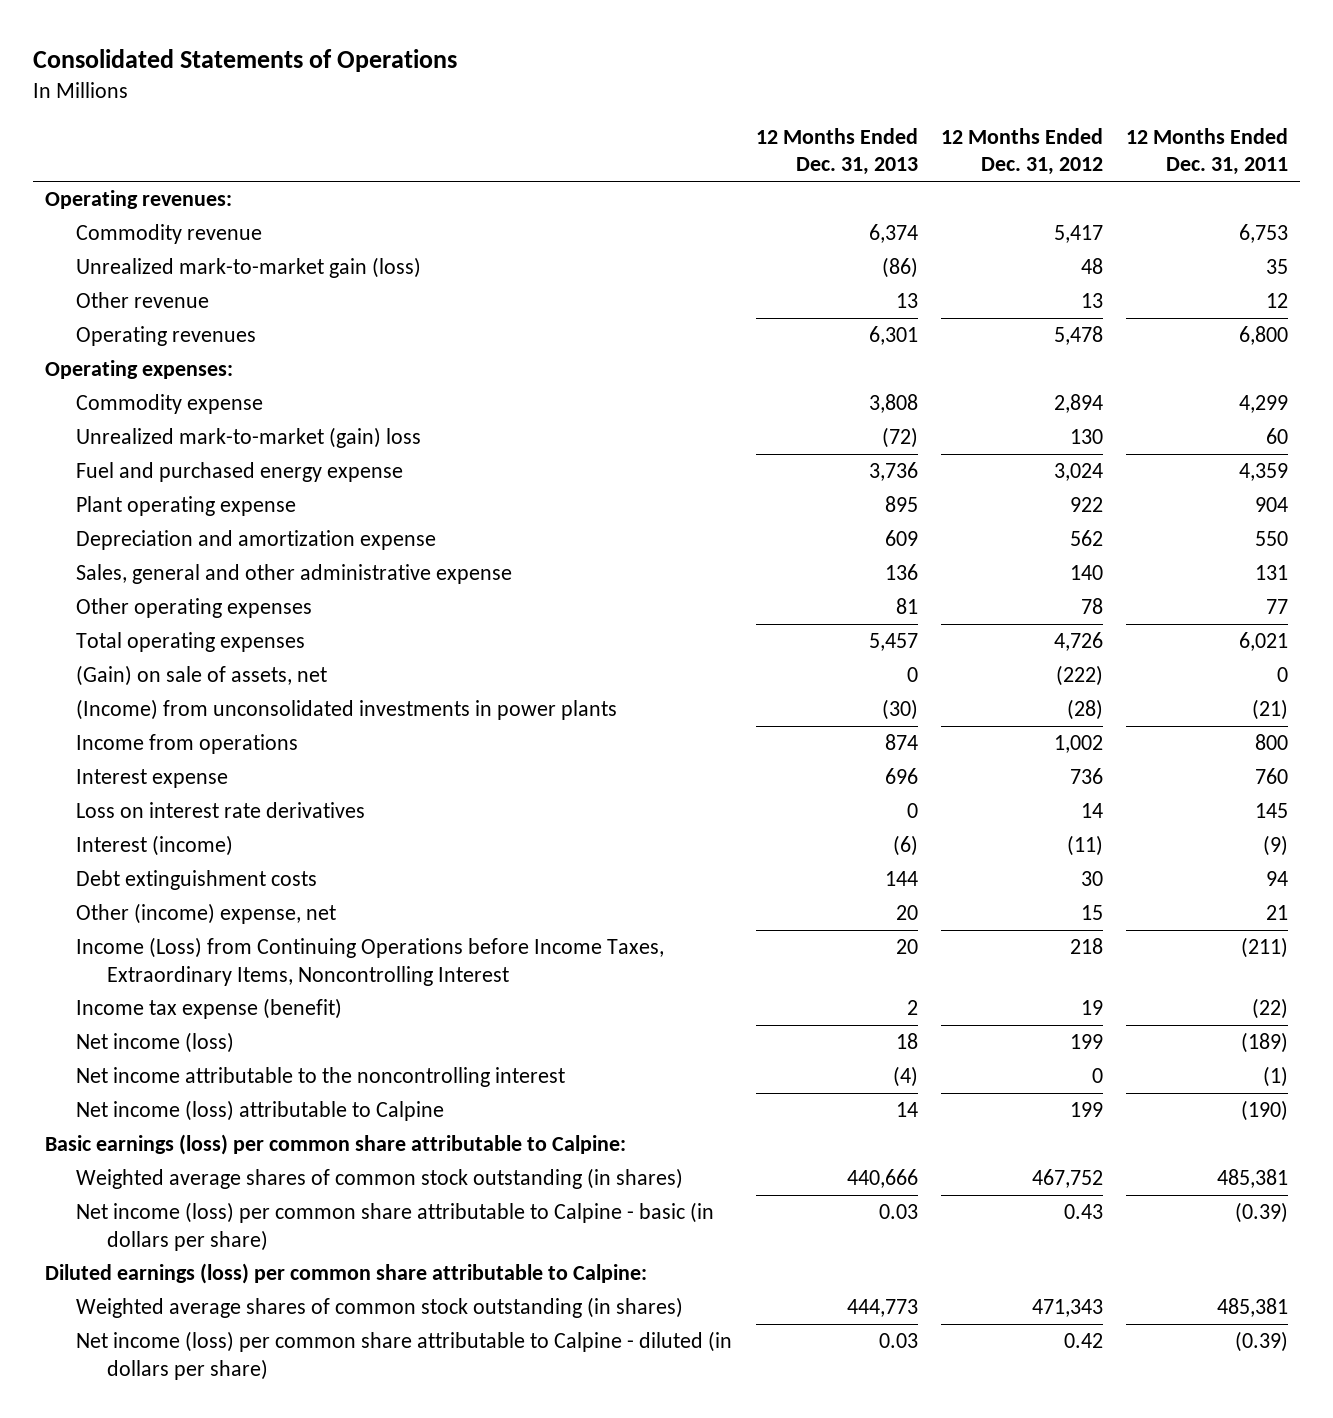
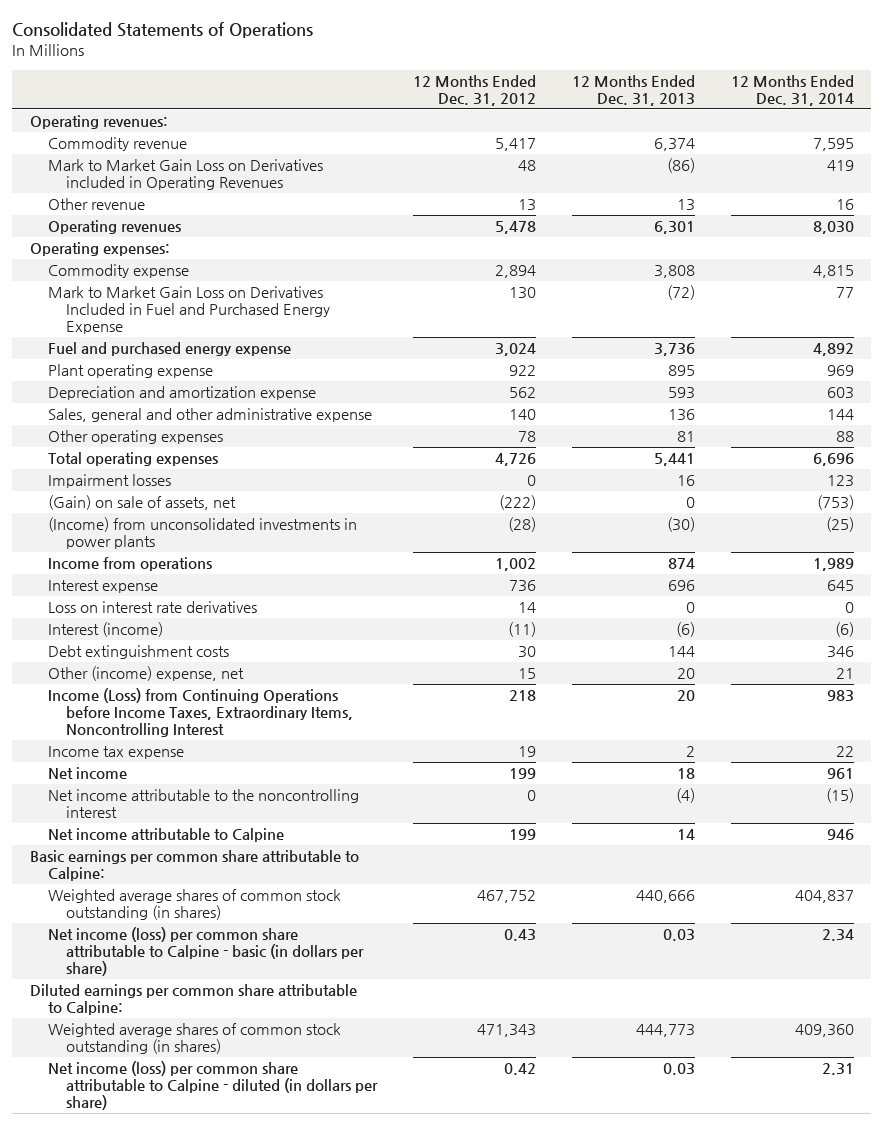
- | 12 Months Ended Dec. 31, 2013 | 12 Months Ended Dec. 31, 2012 | 12 Months Ended Dec. 31, 2011
+ | 12 Months Ended Dec. 31, 2012 | 12 Months Ended Dec. 31, 2013 | 12 Months Ended Dec. 31, 2014
- Unrealized mark-to-market gain (loss) | (86) | 48 | 35
+ Mark to Market Gain Loss on Derivatives included in Operating Revenues | 48 | (86) | 419
- Unrealized mark-to-market (gain) loss | (72) | 130 | 60
+ Mark to Market Gain Loss on Derivatives Included in Fuel and Purchased Energy Expense | 130 | (72) | 77
- Depreciation and amortization expense | 609 | 562 | 550
+ Depreciation and amortization expense | 562 | 593 | 603
- Total operating expenses | 5,457 | 4,726 | 6,021
+ Total operating expenses | 4,726 | 5,441 | 6,696
+ Impairment losses | 0 | 16 | 123
- Income tax expense (benefit) | 2 | 19 | (22)
- Net income (loss) | 18 | 199 | (189)
+ Income tax expense | 19 | 2 | 22
+ Net income | 199 | 18 | 961
- Net income (loss) attributable to Calpine | 14 | 199 | (190)
- Basic earnings (loss) per common share attributable to Calpine:
+ Net income attributable to Calpine | 199 | 14 | 946
+ Basic earnings per common share attributable to Calpine:
- Diluted earnings (loss) per common share attributable to Calpine:
+ Diluted earnings per common share attributable to Calpine:

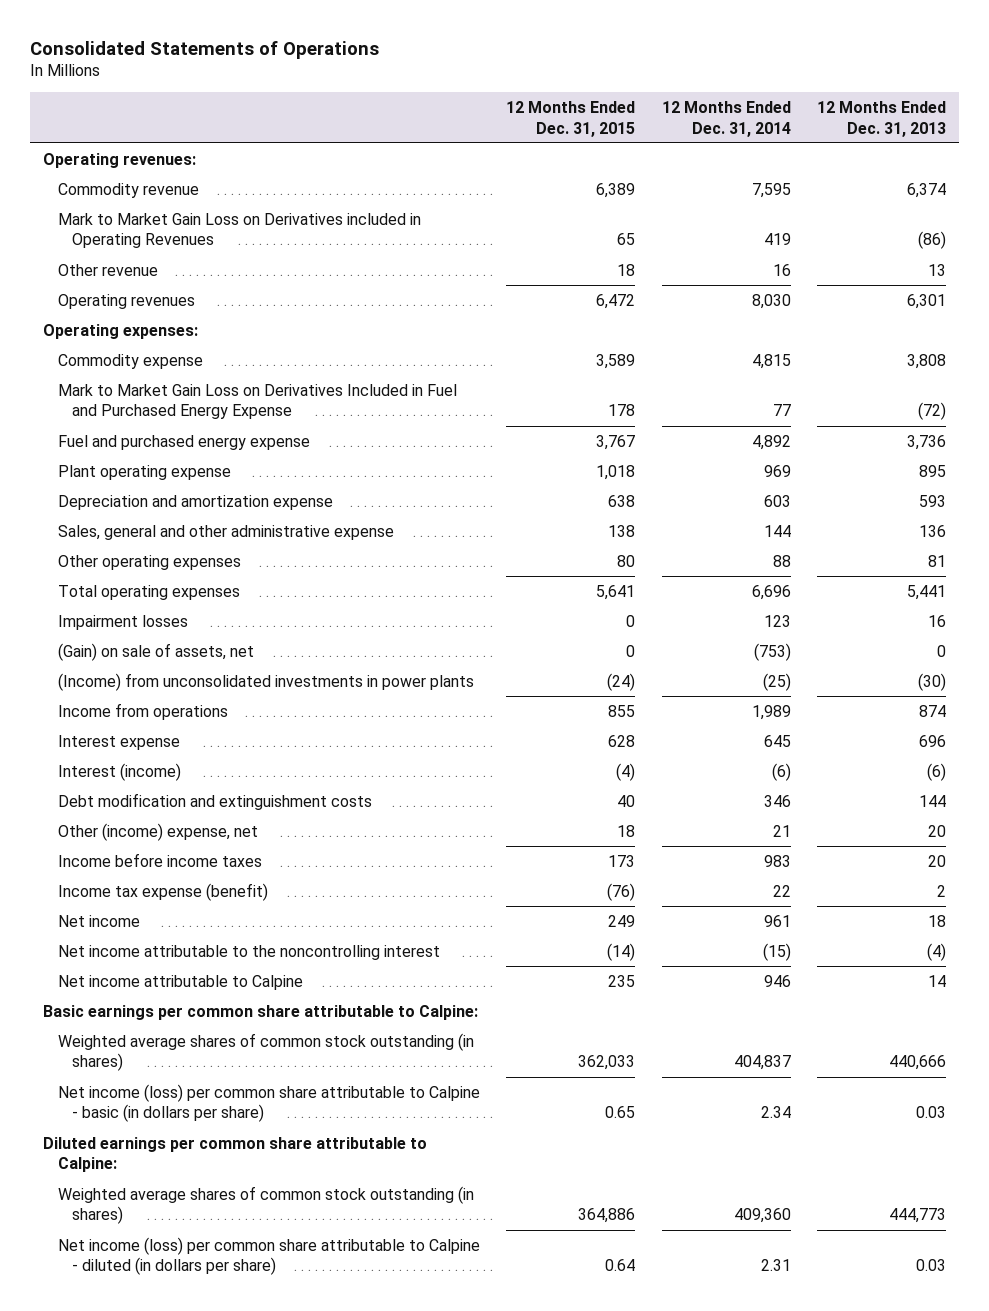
- | 12 Months Ended Dec. 31, 2012 | 12 Months Ended Dec. 31, 2013 | 12 Months Ended Dec. 31, 2014
+ | 12 Months Ended Dec. 31, 2015 | 12 Months Ended Dec. 31, 2014 | 12 Months Ended Dec. 31, 2013
- Loss on interest rate derivatives | 14 | 0 | 0
- Debt extinguishment costs | 30 | 144 | 346
+ Debt modification and extinguishment costs | 40 | 346 | 144
- Income (Loss) from Continuing Operations before Income Taxes, Extraordinary Items, Noncontrolling Interest | 218 | 20 | 983
- Income tax expense | 19 | 2 | 22
+ Income before income taxes | 173 | 983 | 20
+ Income tax expense (benefit) | (76) | 22 | 2

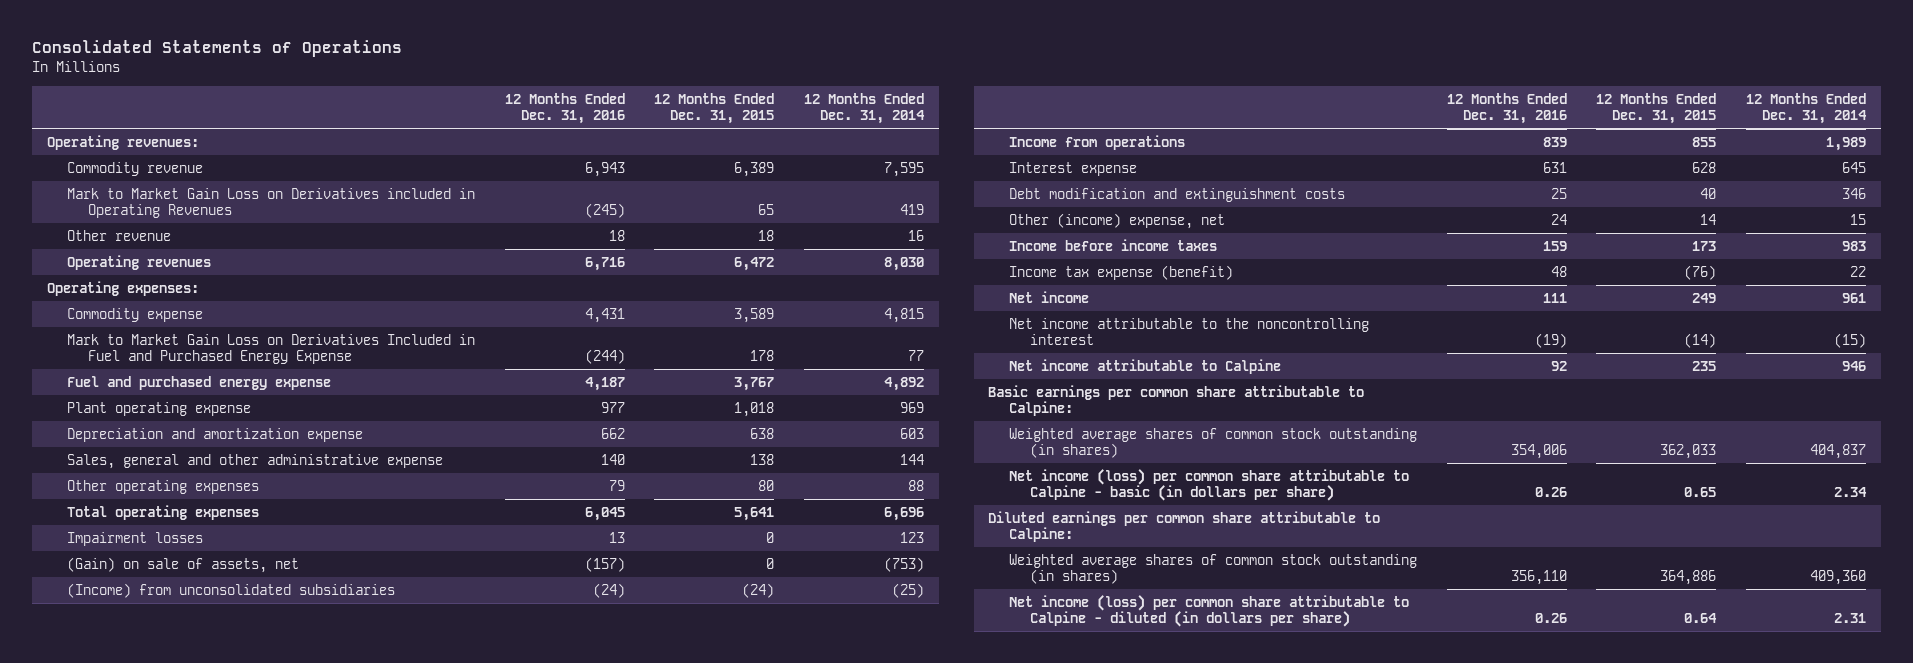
- | 12 Months Ended Dec. 31, 2015 | 12 Months Ended Dec. 31, 2014 | 12 Months Ended Dec. 31, 2013
+ | 12 Months Ended Dec. 31, 2016 | 12 Months Ended Dec. 31, 2015 | 12 Months Ended Dec. 31, 2014
- (Income) from unconsolidated investments in power plants | (24) | (25) | (30)
+ (Income) from unconsolidated subsidiaries | (24) | (24) | (25)
- Interest (income) | (4) | (6) | (6)
- Other (income) expense, net | 18 | 21 | 20
+ Other (income) expense, net | 24 | 14 | 15

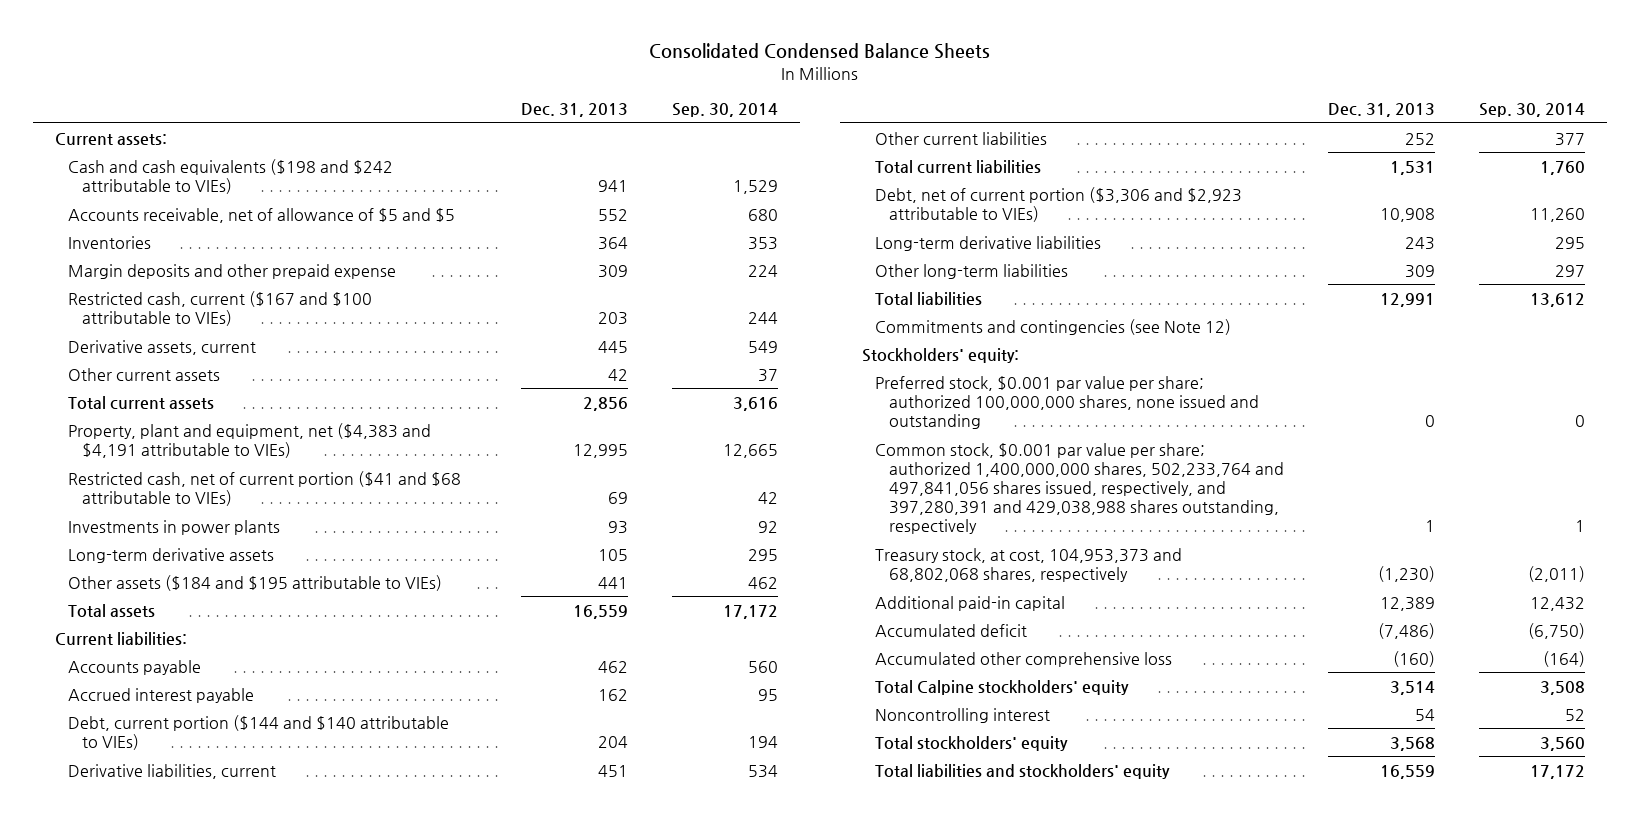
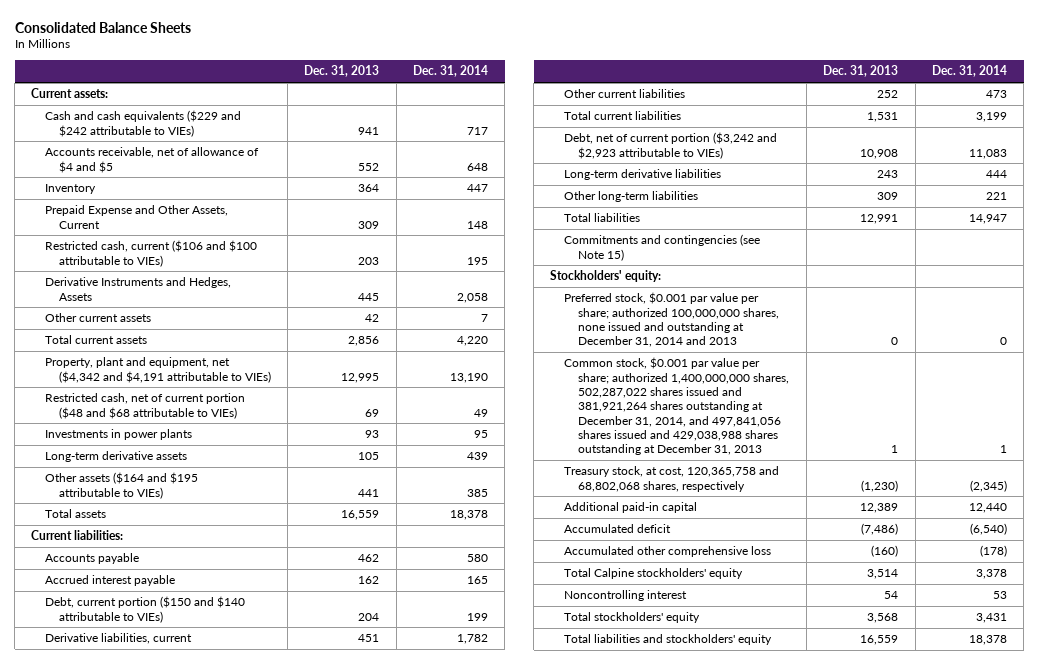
- Consolidated Condensed Balance Sheets
+ Consolidated Balance Sheets
- | Dec. 31, 2013 | Sep. 30, 2014
+ | Dec. 31, 2013 | Dec. 31, 2014
- Cash and cash equivalents ($198 and $242 attributable to VIEs) | 941 | 1,529
- Accounts receivable, net of allowance of $5 and $5 | 552 | 680
- Inventories | 364 | 353
- Margin deposits and other prepaid expense | 309 | 224
- Restricted cash, current ($167 and $100 attributable to VIEs) | 203 | 244
- Derivative assets, current | 445 | 549
+ Cash and cash equivalents ($229 and $242 attributable to VIEs) | 941 | 717
+ Accounts receivable, net of allowance of $4 and $5 | 552 | 648
+ Inventory | 364 | 447
+ Prepaid Expense and Other Assets, Current | 309 | 148
+ Restricted cash, current ($106 and $100 attributable to VIEs) | 203 | 195
+ Derivative Instruments and Hedges, Assets | 445 | 2,058
- Property, plant and equipment, net ($4,383 and $4,191 attributable to VIEs) | 12,995 | 12,665
- Restricted cash, net of current portion ($41 and $68 attributable to VIEs) | 69 | 42
+ Property, plant and equipment, net ($4,342 and $4,191 attributable to VIEs) | 12,995 | 13,190
+ Restricted cash, net of current portion ($48 and $68 attributable to VIEs) | 69 | 49
- Other assets ($184 and $195 attributable to VIEs) | 441 | 462
+ Other assets ($164 and $195 attributable to VIEs) | 441 | 385
- Debt, current portion ($144 and $140 attributable to VIEs) | 204 | 194
+ Debt, current portion ($150 and $140 attributable to VIEs) | 204 | 199
- Debt, net of current portion ($3,306 and $2,923 attributable to VIEs) | 10,908 | 11,260
+ Debt, net of current portion ($3,242 and $2,923 attributable to VIEs) | 10,908 | 11,083
- Commitments and contingencies (see Note 12)
+ Commitments and contingencies (see Note 15)
- Preferred stock, $0.001 par value per share; authorized 100,000,000 shares, none issued and outstanding | 0 | 0
- Common stock, $0.001 par value per share; authorized 1,400,000,000 shares, 502,233,764 and 497,841,056 shares issued, respectively, and 397,280,391 and 429,038,988 shares outstanding, respectively | 1 | 1
- Treasury stock, at cost, 104,953,373 and 68,802,068 shares, respectively | (1,230) | (2,011)
+ Preferred stock, $0.001 par value per share; authorized 100,000,000 shares, none issued and outstanding at December 31, 2014 and 2013 | 0 | 0
+ Common stock, $0.001 par value per share; authorized 1,400,000,000 shares, 502,287,022 shares issued and 381,921,264 shares outstanding at December 31, 2014, and 497,841,056 shares issued and 429,038,988 shares outstanding at December 31, 2013 | 1 | 1
+ Treasury stock, at cost, 120,365,758 and 68,802,068 shares, respectively | (1,230) | (2,345)

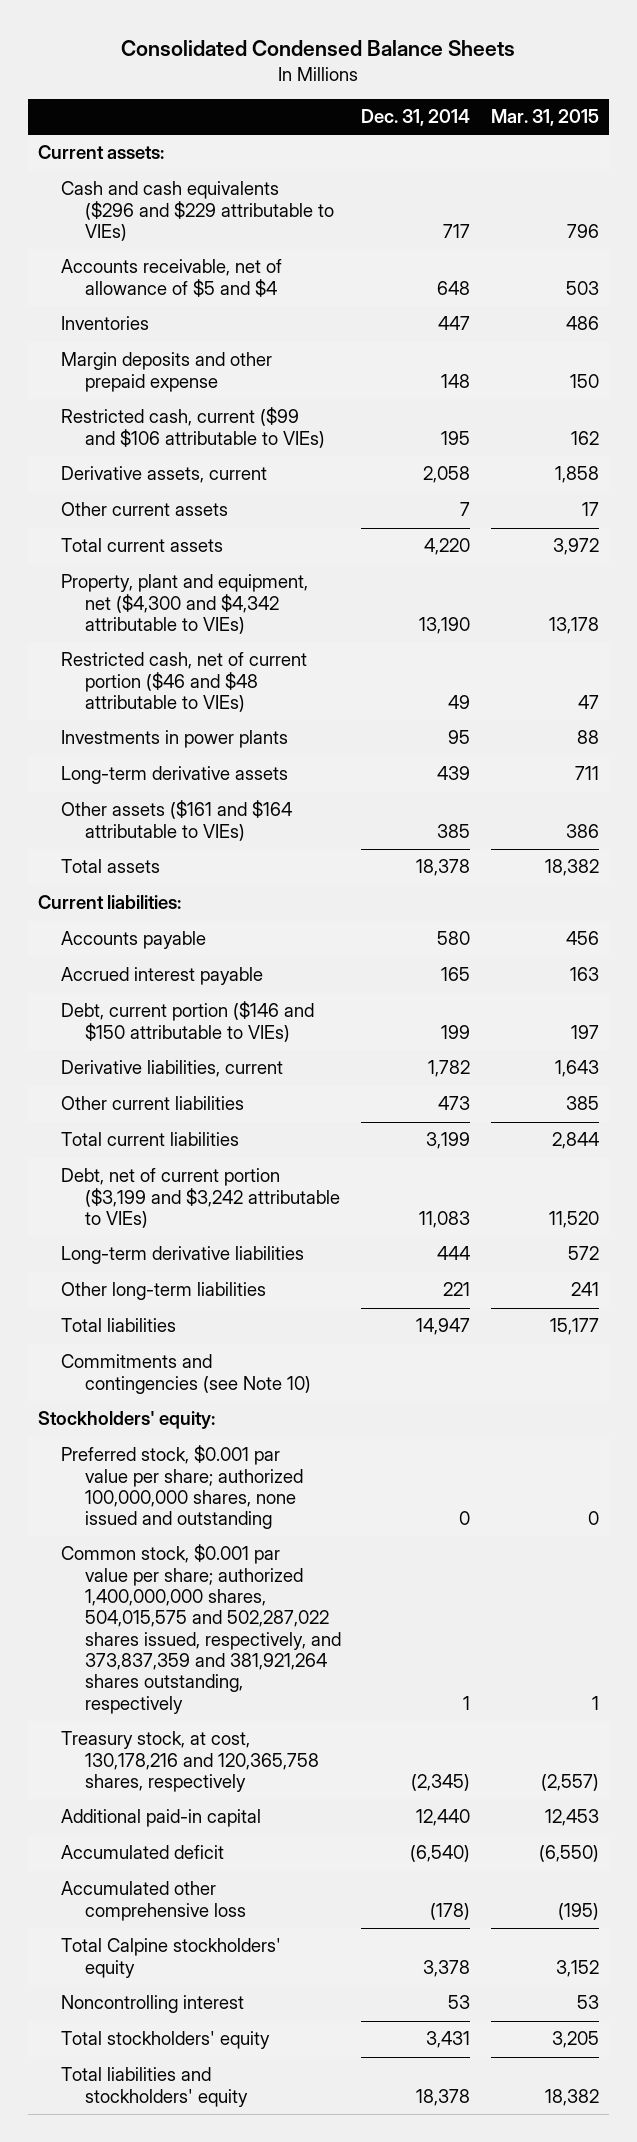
- Consolidated Balance Sheets
+ Consolidated Condensed Balance Sheets
- | Dec. 31, 2013 | Dec. 31, 2014
+ | Dec. 31, 2014 | Mar. 31, 2015
- Cash and cash equivalents ($229 and $242 attributable to VIEs) | 941 | 717
- Accounts receivable, net of allowance of $4 and $5 | 552 | 648
- Inventory | 364 | 447
- Prepaid Expense and Other Assets, Current | 309 | 148
- Restricted cash, current ($106 and $100 attributable to VIEs) | 203 | 195
- Derivative Instruments and Hedges, Assets | 445 | 2,058
+ Cash and cash equivalents ($296 and $229 attributable to VIEs) | 717 | 796
+ Accounts receivable, net of allowance of $5 and $4 | 648 | 503
+ Inventories | 447 | 486
+ Margin deposits and other prepaid expense | 148 | 150
+ Restricted cash, current ($99 and $106 attributable to VIEs) | 195 | 162
+ Derivative assets, current | 2,058 | 1,858
- Property, plant and equipment, net ($4,342 and $4,191 attributable to VIEs) | 12,995 | 13,190
- Restricted cash, net of current portion ($48 and $68 attributable to VIEs) | 69 | 49
+ Property, plant and equipment, net ($4,300 and $4,342 attributable to VIEs) | 13,190 | 13,178
+ Restricted cash, net of current portion ($46 and $48 attributable to VIEs) | 49 | 47
- Other assets ($164 and $195 attributable to VIEs) | 441 | 385
+ Other assets ($161 and $164 attributable to VIEs) | 385 | 386
- Debt, current portion ($150 and $140 attributable to VIEs) | 204 | 199
+ Debt, current portion ($146 and $150 attributable to VIEs) | 199 | 197
- Debt, net of current portion ($3,242 and $2,923 attributable to VIEs) | 10,908 | 11,083
+ Debt, net of current portion ($3,199 and $3,242 attributable to VIEs) | 11,083 | 11,520
- Commitments and contingencies (see Note 15)
+ Commitments and contingencies (see Note 10)
- Preferred stock, $0.001 par value per share; authorized 100,000,000 shares, none issued and outstanding at December 31, 2014 and 2013 | 0 | 0
- Common stock, $0.001 par value per share; authorized 1,400,000,000 shares, 502,287,022 shares issued and 381,921,264 shares outstanding at December 31, 2014, and 497,841,056 shares issued and 429,038,988 shares outstanding at December 31, 2013 | 1 | 1
- Treasury stock, at cost, 120,365,758 and 68,802,068 shares, respectively | (1,230) | (2,345)
+ Preferred stock, $0.001 par value per share; authorized 100,000,000 shares, none issued and outstanding | 0 | 0
+ Common stock, $0.001 par value per share; authorized 1,400,000,000 shares, 504,015,575 and 502,287,022 shares issued, respectively, and 373,837,359 and 381,921,264 shares outstanding, respectively | 1 | 1
+ Treasury stock, at cost, 130,178,216 and 120,365,758 shares, respectively | (2,345) | (2,557)

